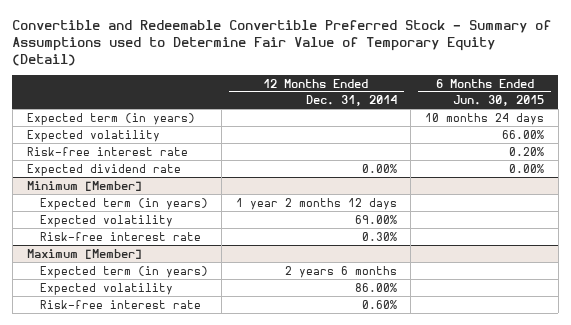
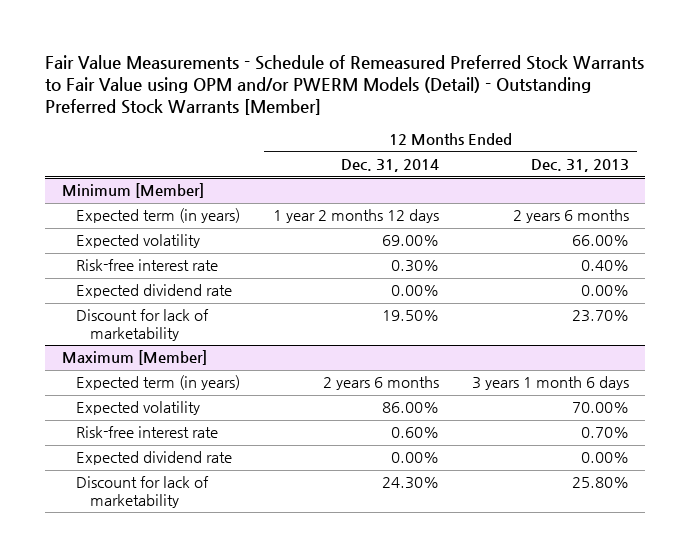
- Convertible and Redeemable Convertible Preferred Stock - Summary of Assumptions used to Determine Fair Value of Temporary Equity (Detail)
+ Fair Value Measurements - Schedule of Remeasured Preferred Stock Warrants to Fair Value using OPM and/or PWERM Models (Detail) - Outstanding Preferred Stock Warrants [Member]
- | 12 Months Ended Dec. 31, 2014 | 6 Months Ended Jun. 30, 2015
+ | 12 Months Ended Dec. 31, 2014 | 12 Months Ended Dec. 31, 2013
- Expected term (in years) | | 10 months 24 days
- Expected volatility | | 66.00%
- Risk-free interest rate | | 0.20%
- Expected dividend rate | 0.00% | 0.00%
@ Minimum [Member]
+ Expected dividend rate | 0.00% | 0.00%
+ Discount for lack of marketability | 19.50% | 23.70%
@ Maximum [Member]
+ Expected dividend rate | 0.00% | 0.00%
+ Discount for lack of marketability | 24.30% | 25.80%

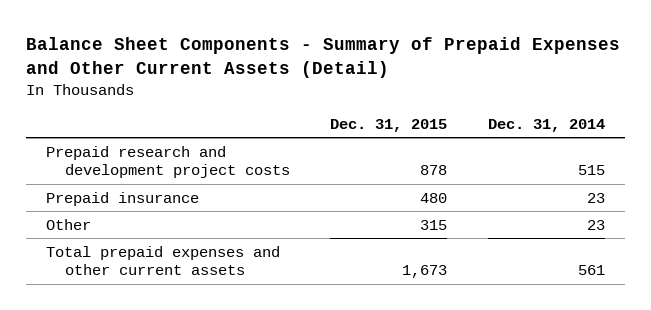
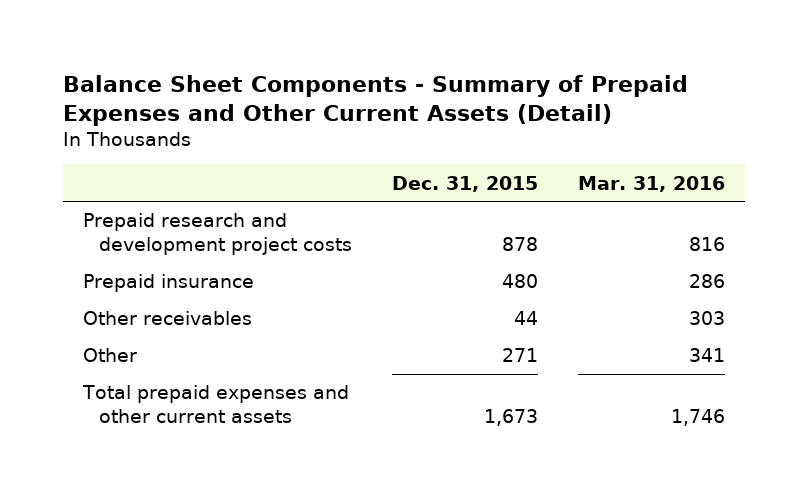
- | Dec. 31, 2015 | Dec. 31, 2014
+ | Dec. 31, 2015 | Mar. 31, 2016
- Other | 315 | 23
+ Other receivables | 44 | 303
+ Other | 271 | 341

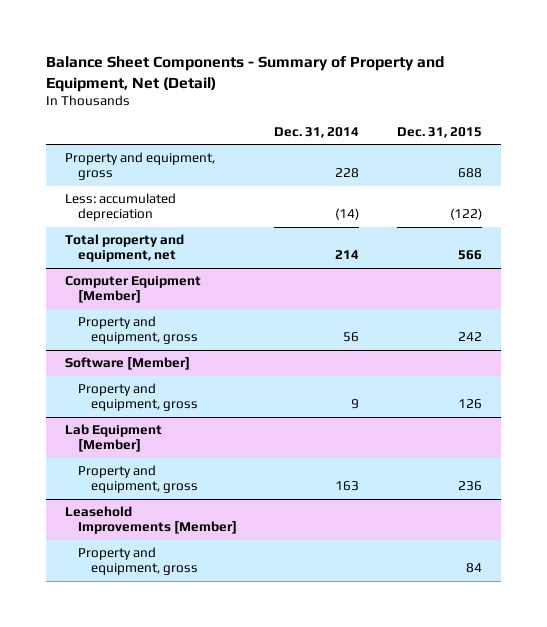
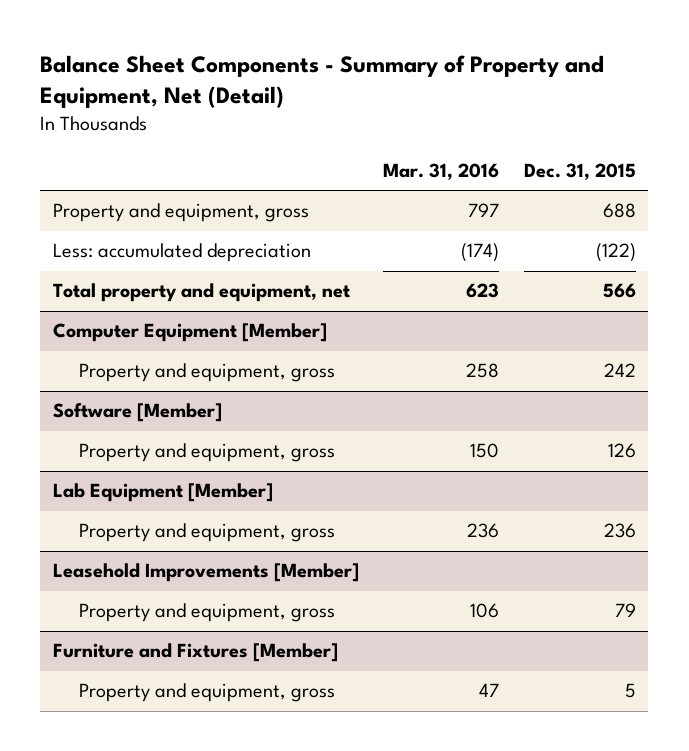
- | Dec. 31, 2014 | Dec. 31, 2015
+ | Mar. 31, 2016 | Dec. 31, 2015
@ Leasehold Improvements [Member]
- Property and equipment, gross | | 84
+ Property and equipment, gross | 106 | 79
+ Furniture and Fixtures [Member]
+ Property and equipment, gross | 47 | 5

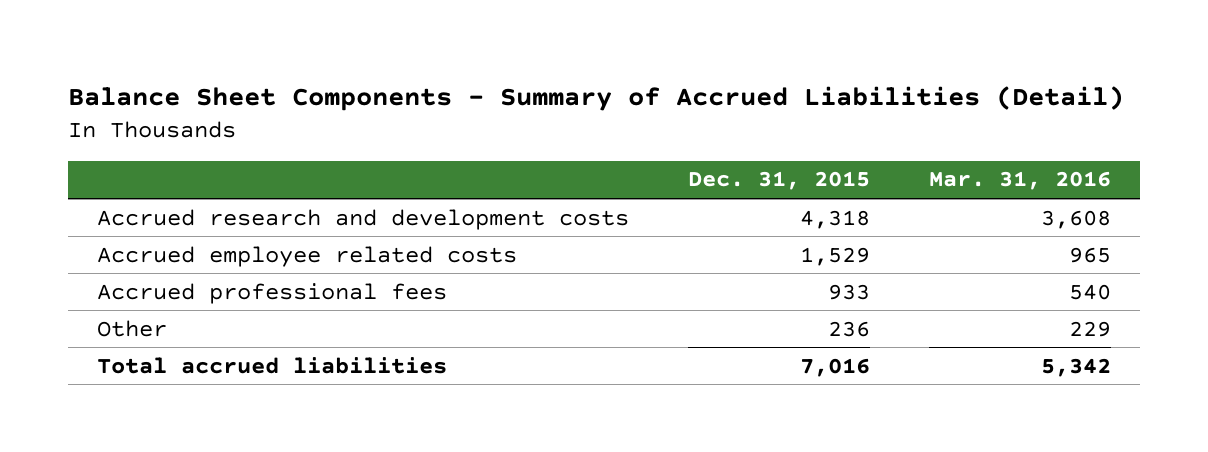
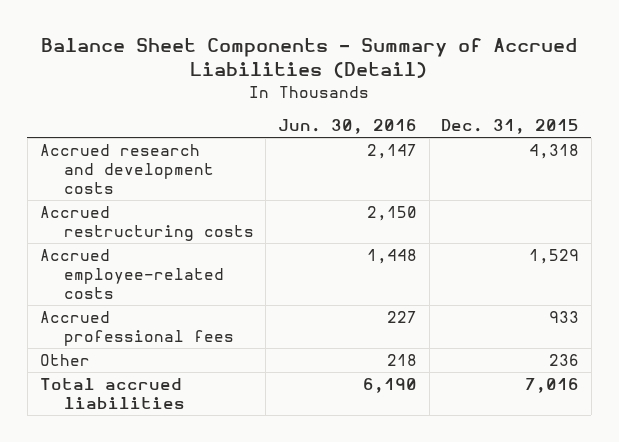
- | Dec. 31, 2015 | Mar. 31, 2016
+ | Jun. 30, 2016 | Dec. 31, 2015
- Accrued employee related costs | 1,529 | 965
+ Accrued restructuring costs | 2,150 |
+ Accrued employee-related costs | 1,448 | 1,529

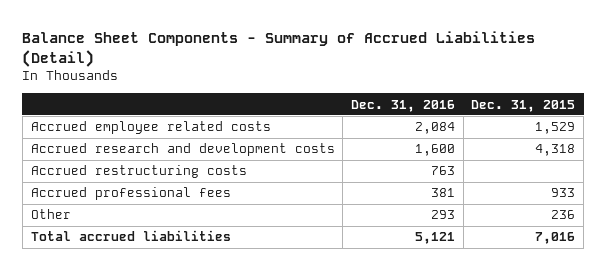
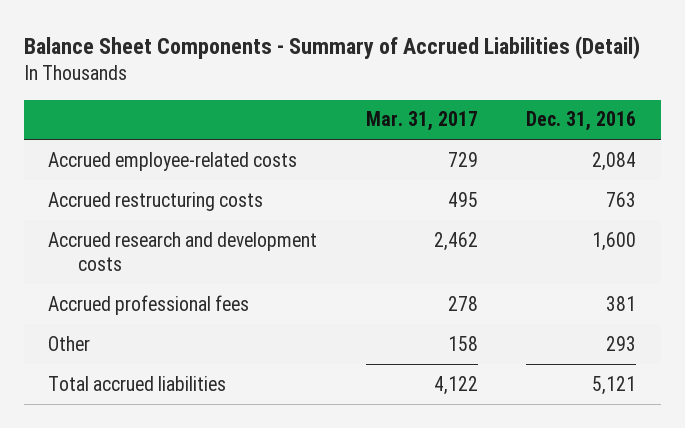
- | Dec. 31, 2016 | Dec. 31, 2015
+ | Mar. 31, 2017 | Dec. 31, 2016
- Accrued employee related costs | 2,084 | 1,529
+ Accrued employee-related costs | 729 | 2,084
moved down: Accrued research and development costs | 2,462 | 1,600

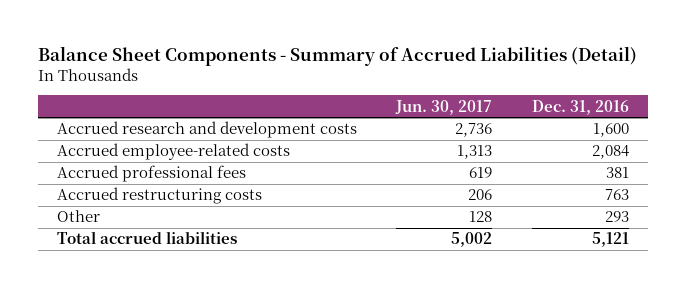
- | Mar. 31, 2017 | Dec. 31, 2016
+ | Jun. 30, 2017 | Dec. 31, 2016
moved down: Accrued employee-related costs | 1,313 | 2,084
moved down: Accrued restructuring costs | 206 | 763

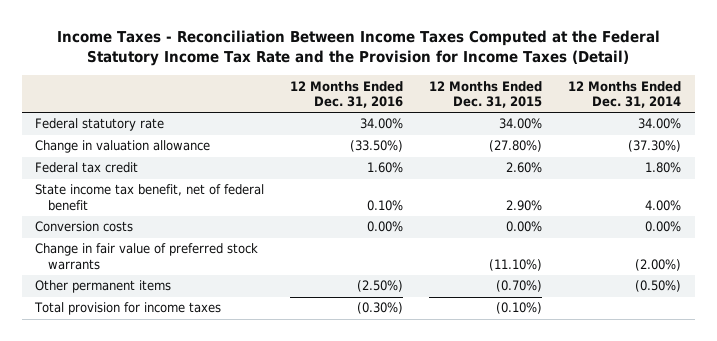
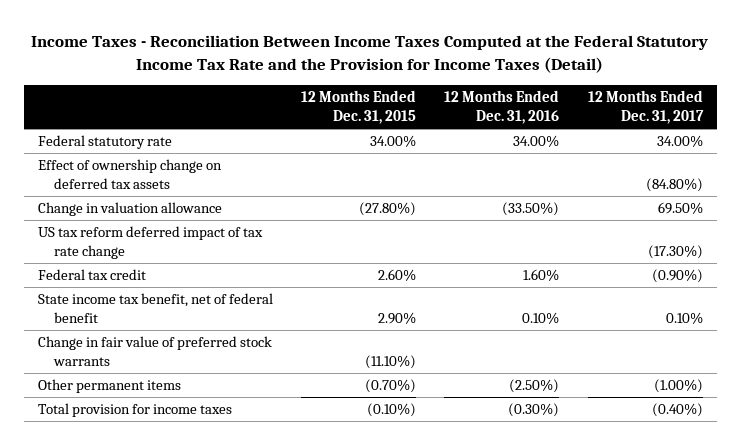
- | 12 Months Ended Dec. 31, 2016 | 12 Months Ended Dec. 31, 2015 | 12 Months Ended Dec. 31, 2014
+ | 12 Months Ended Dec. 31, 2015 | 12 Months Ended Dec. 31, 2016 | 12 Months Ended Dec. 31, 2017
+ Effect of ownership change on deferred tax assets | | | (84.80%)
+ US tax reform deferred impact of tax rate change | | | (17.30%)
- Conversion costs | 0.00% | 0.00% | 0.00%

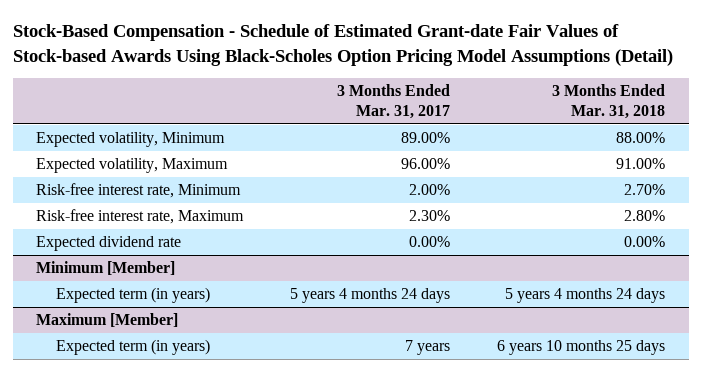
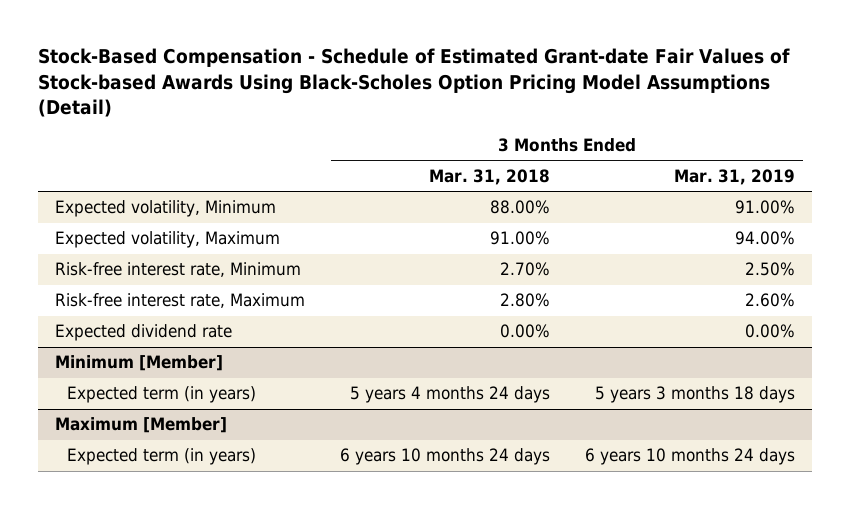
- | 3 Months Ended Mar. 31, 2017 | 3 Months Ended Mar. 31, 2018
+ | 3 Months Ended Mar. 31, 2018 | 3 Months Ended Mar. 31, 2019
@ Maximum [Member]
- Expected term (in years) | 7 years | 6 years 10 months 25 days
+ Expected term (in years) | 6 years 10 months 24 days | 6 years 10 months 24 days

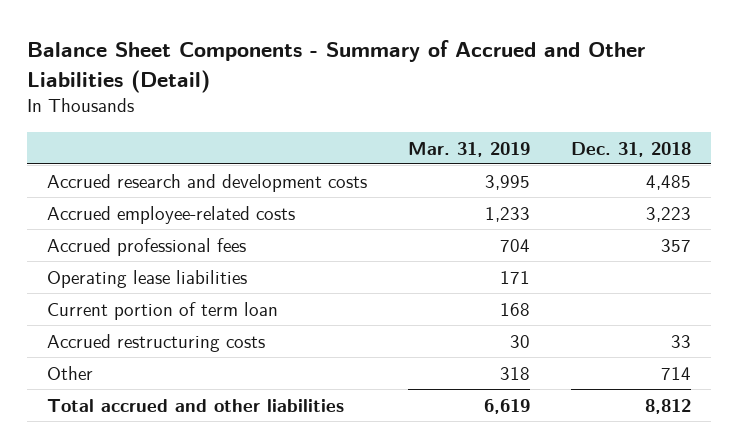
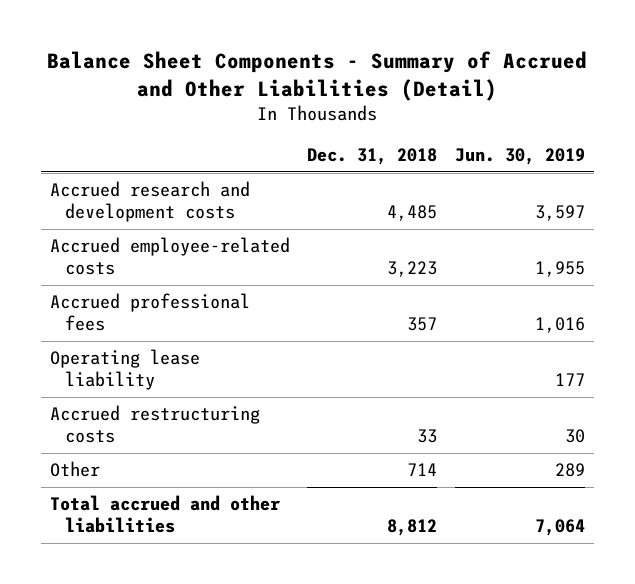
- | Mar. 31, 2019 | Dec. 31, 2018
+ | Dec. 31, 2018 | Jun. 30, 2019
- Operating lease liabilities | 171 |
- Current portion of term loan | 168 |
+ Operating lease liability | | 177

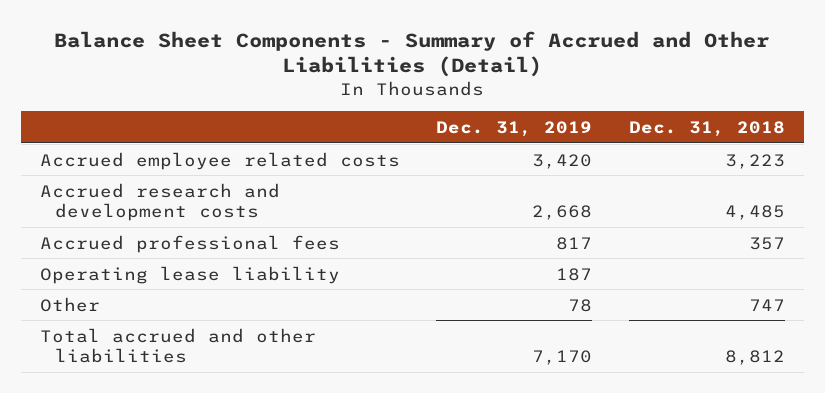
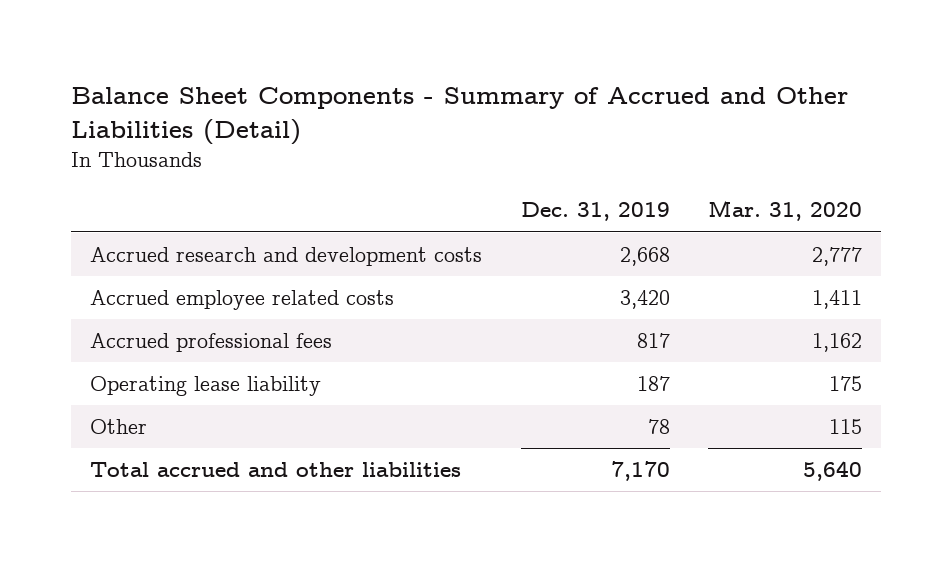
- | Dec. 31, 2019 | Dec. 31, 2018
+ | Dec. 31, 2019 | Mar. 31, 2020
moved down: Accrued employee related costs | 3,420 | 1,411

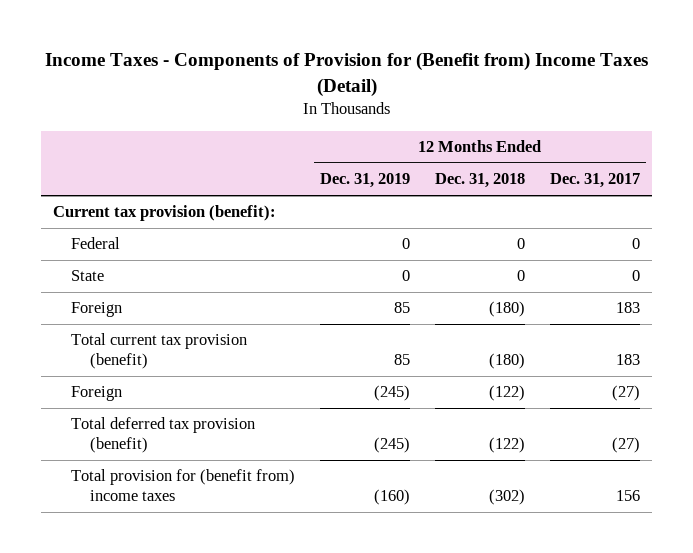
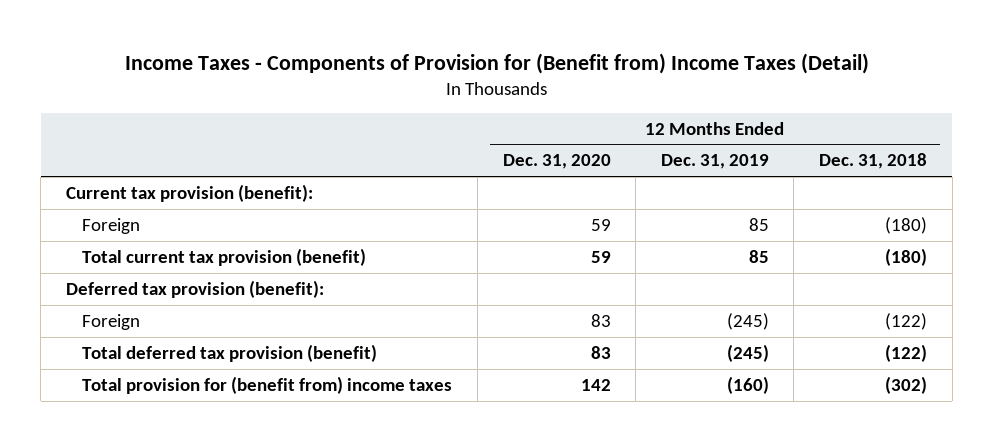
- | 12 Months Ended Dec. 31, 2019 | 12 Months Ended Dec. 31, 2018 | 12 Months Ended Dec. 31, 2017
+ | 12 Months Ended Dec. 31, 2020 | 12 Months Ended Dec. 31, 2019 | 12 Months Ended Dec. 31, 2018
- Federal | 0 | 0 | 0
- State | 0 | 0 | 0
+ Deferred tax provision (benefit):

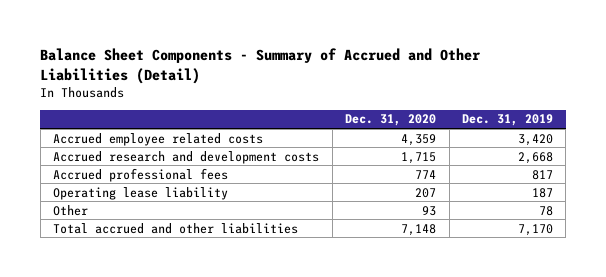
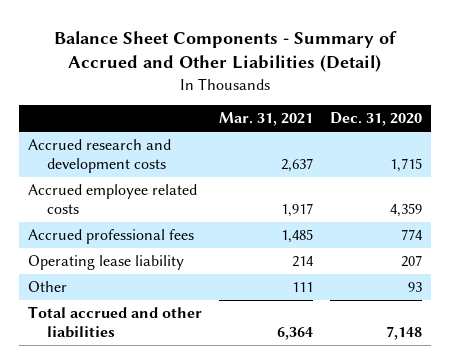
- | Dec. 31, 2020 | Dec. 31, 2019
+ | Mar. 31, 2021 | Dec. 31, 2020
moved down: Accrued employee related costs | 1,917 | 4,359

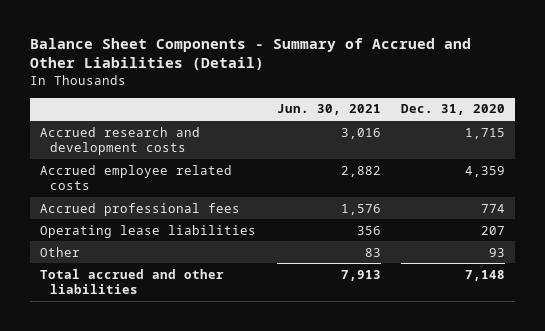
- | Mar. 31, 2021 | Dec. 31, 2020
+ | Jun. 30, 2021 | Dec. 31, 2020
- Operating lease liability | 214 | 207
+ Operating lease liabilities | 356 | 207

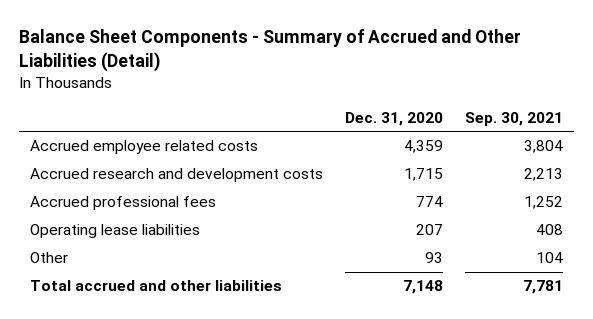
- | Jun. 30, 2021 | Dec. 31, 2020
+ | Dec. 31, 2020 | Sep. 30, 2021
moved down: Accrued research and development costs | 1,715 | 2,213

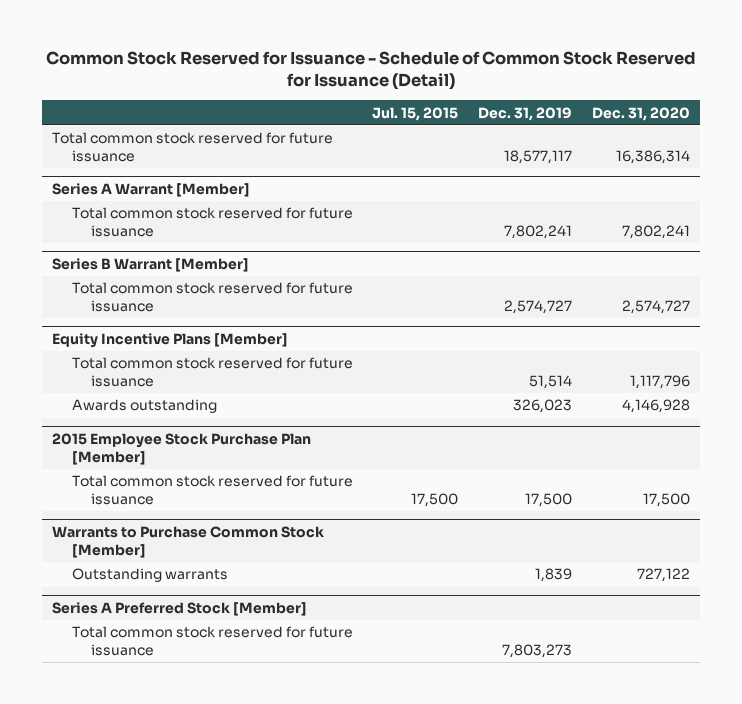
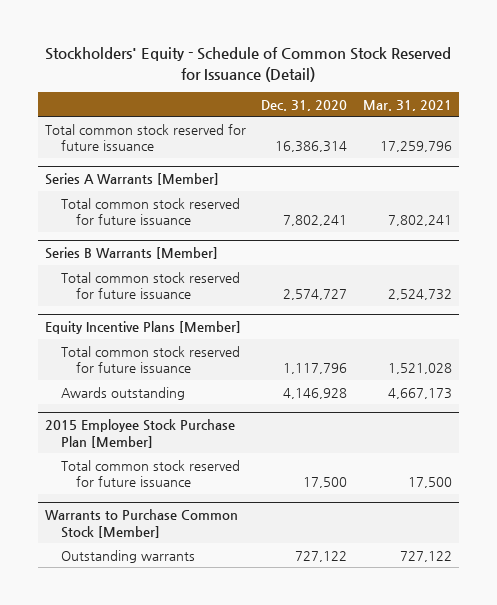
- Common Stock Reserved for Issuance - Schedule of Common Stock Reserved for Issuance (Detail)
+ Stockholders' Equity - Schedule of Common Stock Reserved for Issuance (Detail)
- | Jul. 15, 2015 | Dec. 31, 2019 | Dec. 31, 2020
+ | Dec. 31, 2020 | Mar. 31, 2021
- Series A Warrant [Member]
+ Series A Warrants [Member]
- Series B Warrant [Member]
+ Series B Warrants [Member]
- Series A Preferred Stock [Member]
- Total common stock reserved for future issuance | | 7,803,273 |

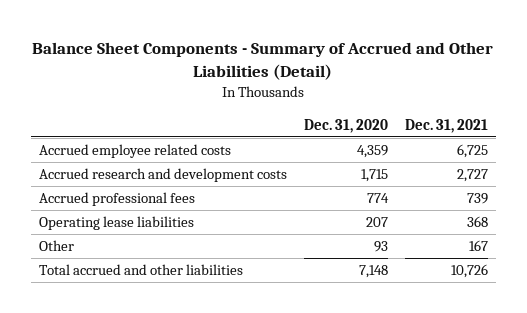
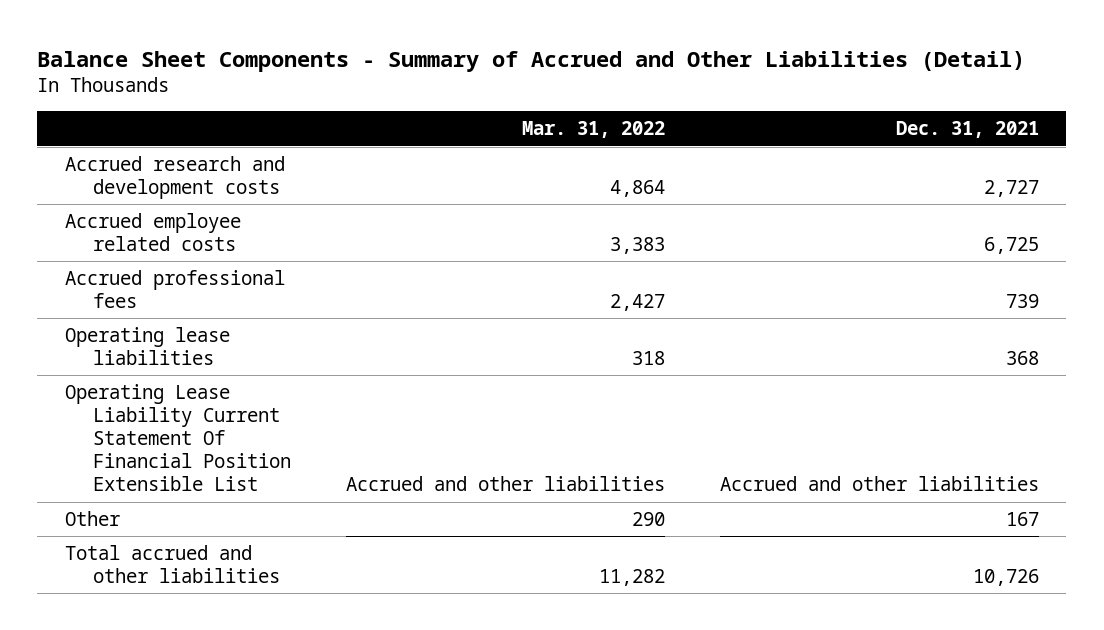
- | Dec. 31, 2020 | Dec. 31, 2021
+ | Mar. 31, 2022 | Dec. 31, 2021
moved down: Accrued employee related costs | 3,383 | 6,725
+ Operating Lease Liability Current Statement Of Financial Position Extensible List | Accrued and other liabilities | Accrued and other liabilities

